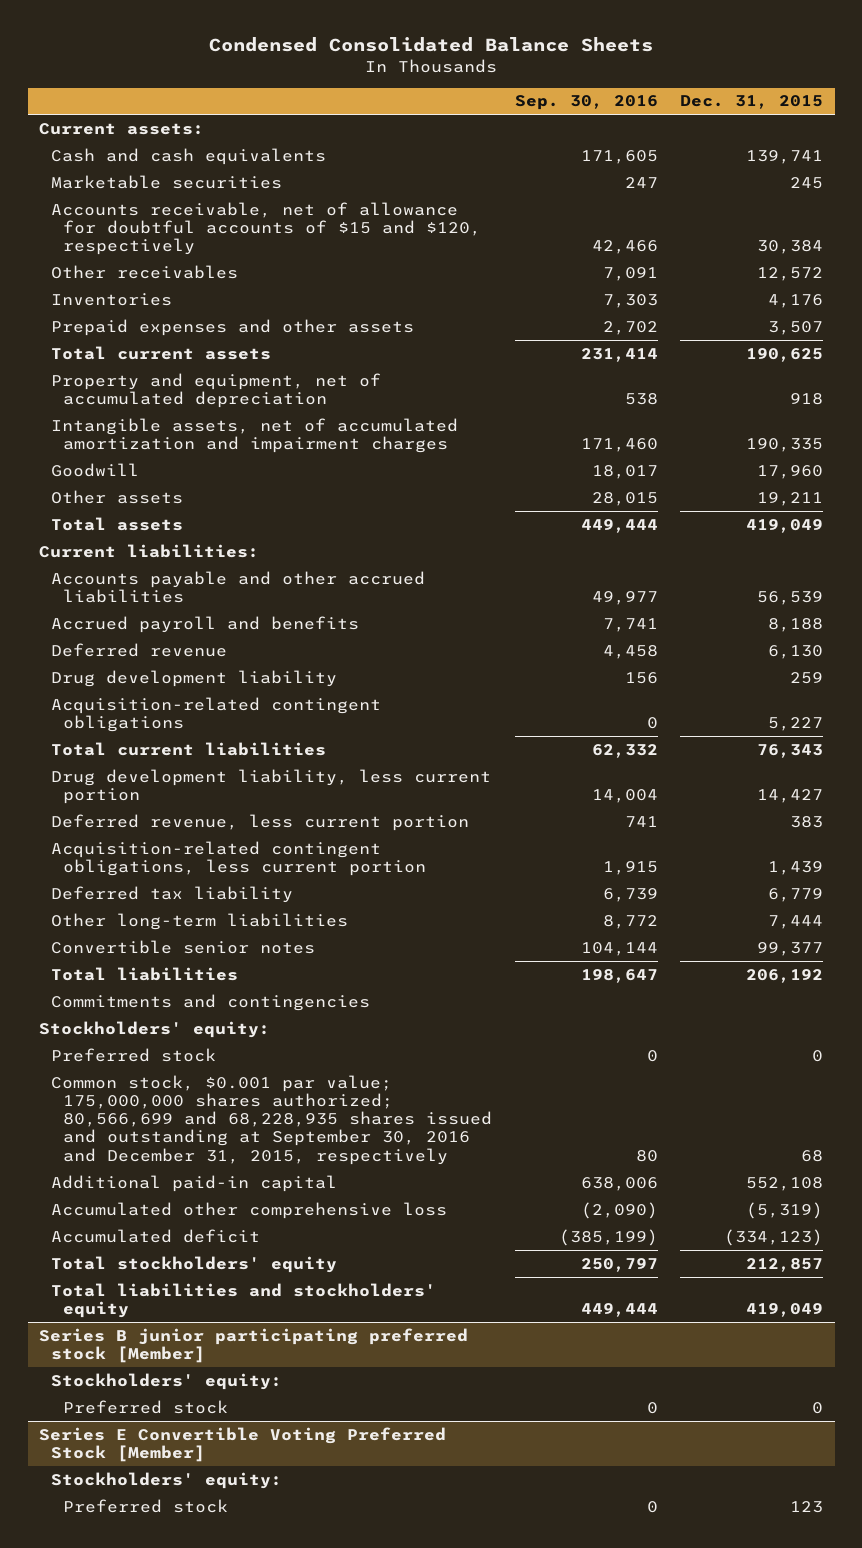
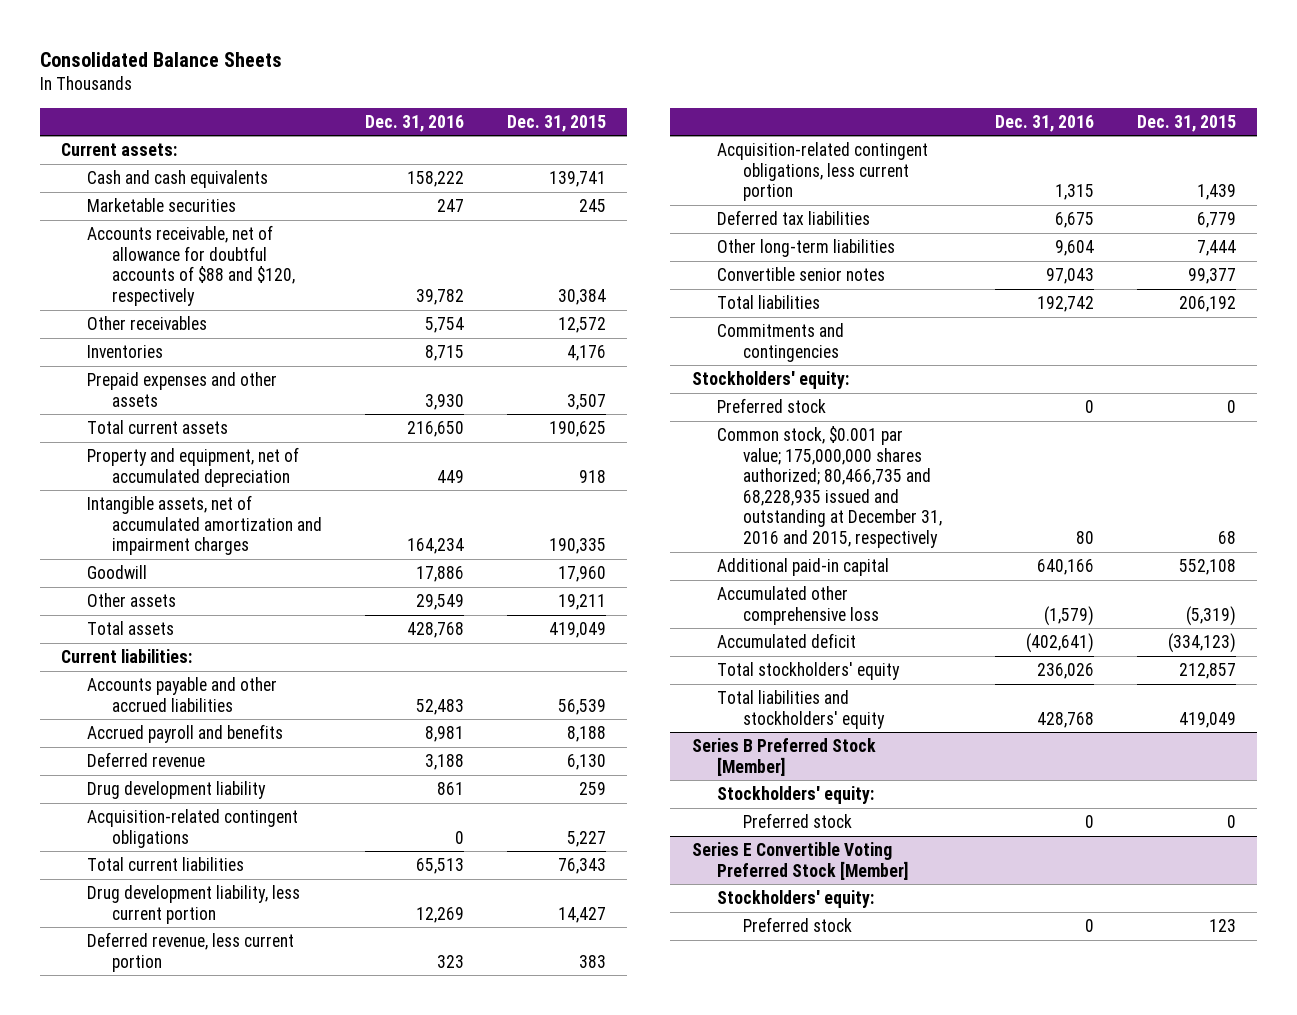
- Condensed Consolidated Balance Sheets
+ Consolidated Balance Sheets
- | Sep. 30, 2016 | Dec. 31, 2015
+ | Dec. 31, 2016 | Dec. 31, 2015
- Accounts receivable, net of allowance for doubtful accounts of $15 and $120, respectively | 42,466 | 30,384
+ Accounts receivable, net of allowance for doubtful accounts of $88 and $120, respectively | 39,782 | 30,384
- Deferred tax liability | 6,739 | 6,779
+ Deferred tax liabilities | 6,675 | 6,779
- Common stock, $0.001 par value; 175,000,000 shares authorized; 80,566,699 and 68,228,935 shares issued and outstanding at September 30, 2016 and December 31, 2015, respectively | 80 | 68
+ Common stock, $0.001 par value; 175,000,000 shares authorized; 80,466,735 and 68,228,935 issued and outstanding at December 31, 2016 and 2015, respectively | 80 | 68
- Series B junior participating preferred stock [Member]
+ Series B Preferred Stock [Member]

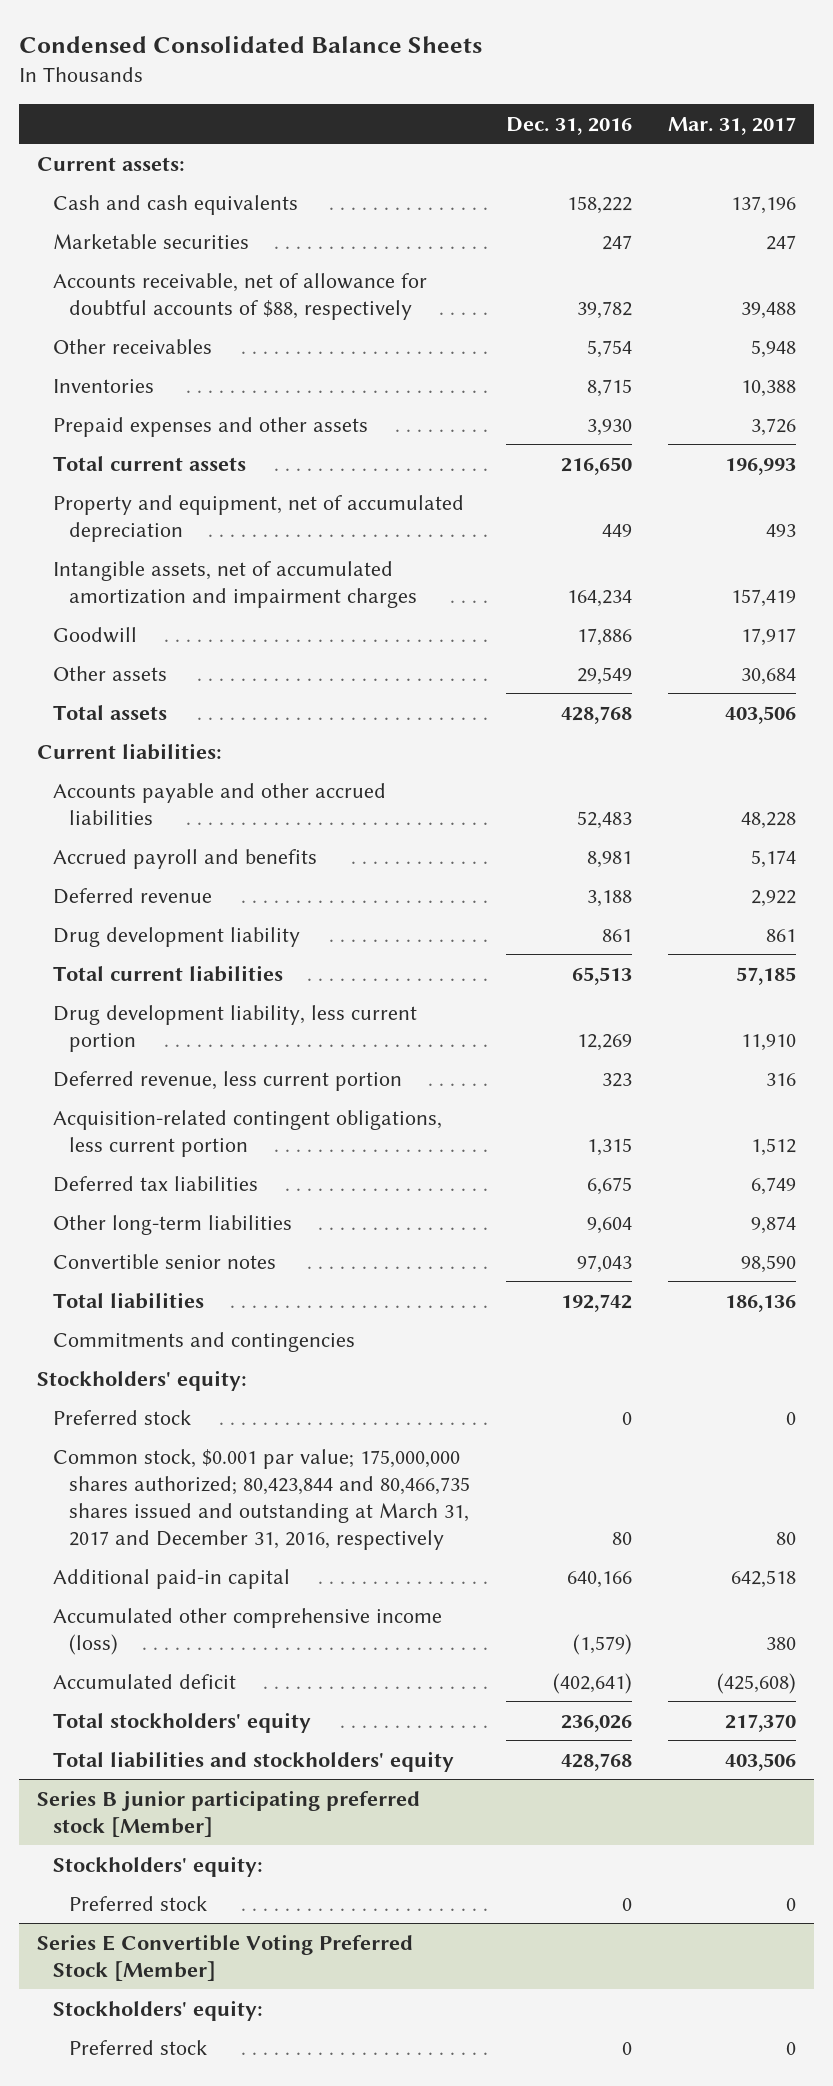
- Consolidated Balance Sheets
+ Condensed Consolidated Balance Sheets
- | Dec. 31, 2016 | Dec. 31, 2015
+ | Dec. 31, 2016 | Mar. 31, 2017
- Accounts receivable, net of allowance for doubtful accounts of $88 and $120, respectively | 39,782 | 30,384
+ Accounts receivable, net of allowance for doubtful accounts of $88, respectively | 39,782 | 39,488
- Acquisition-related contingent obligations | 0 | 5,227
- Common stock, $0.001 par value; 175,000,000 shares authorized; 80,466,735 and 68,228,935 issued and outstanding at December 31, 2016 and 2015, respectively | 80 | 68
+ Common stock, $0.001 par value; 175,000,000 shares authorized; 80,423,844 and 80,466,735 shares issued and outstanding at March 31, 2017 and December 31, 2016, respectively | 80 | 80
- Accumulated other comprehensive loss | (1,579) | (5,319)
+ Accumulated other comprehensive income (loss) | (1,579) | 380
- Series B Preferred Stock [Member]
+ Series B junior participating preferred stock [Member]

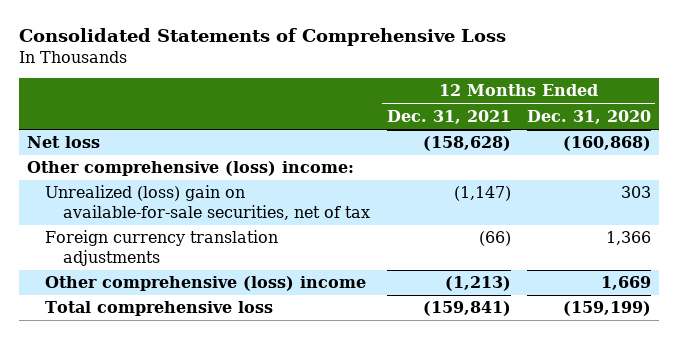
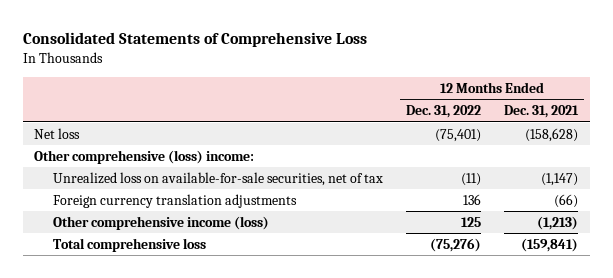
- | 12 Months Ended Dec. 31, 2021 | 12 Months Ended Dec. 31, 2020
+ | 12 Months Ended Dec. 31, 2022 | 12 Months Ended Dec. 31, 2021
- Unrealized (loss) gain on available-for-sale securities, net of tax | (1,147) | 303
+ Unrealized loss on available-for-sale securities, net of tax | (11) | (1,147)
- Other comprehensive (loss) income | (1,213) | 1,669
+ Other comprehensive income (loss) | 125 | (1,213)

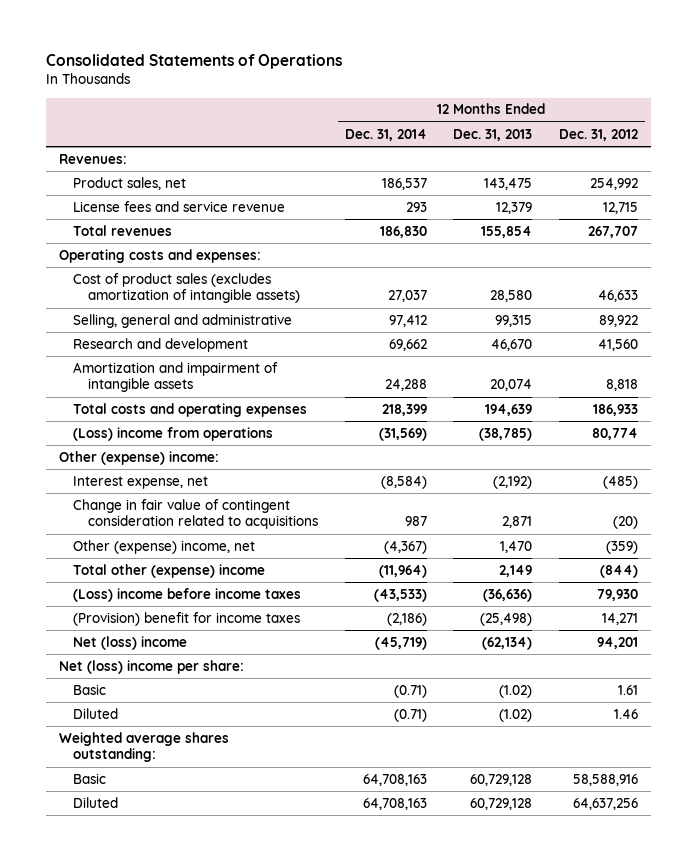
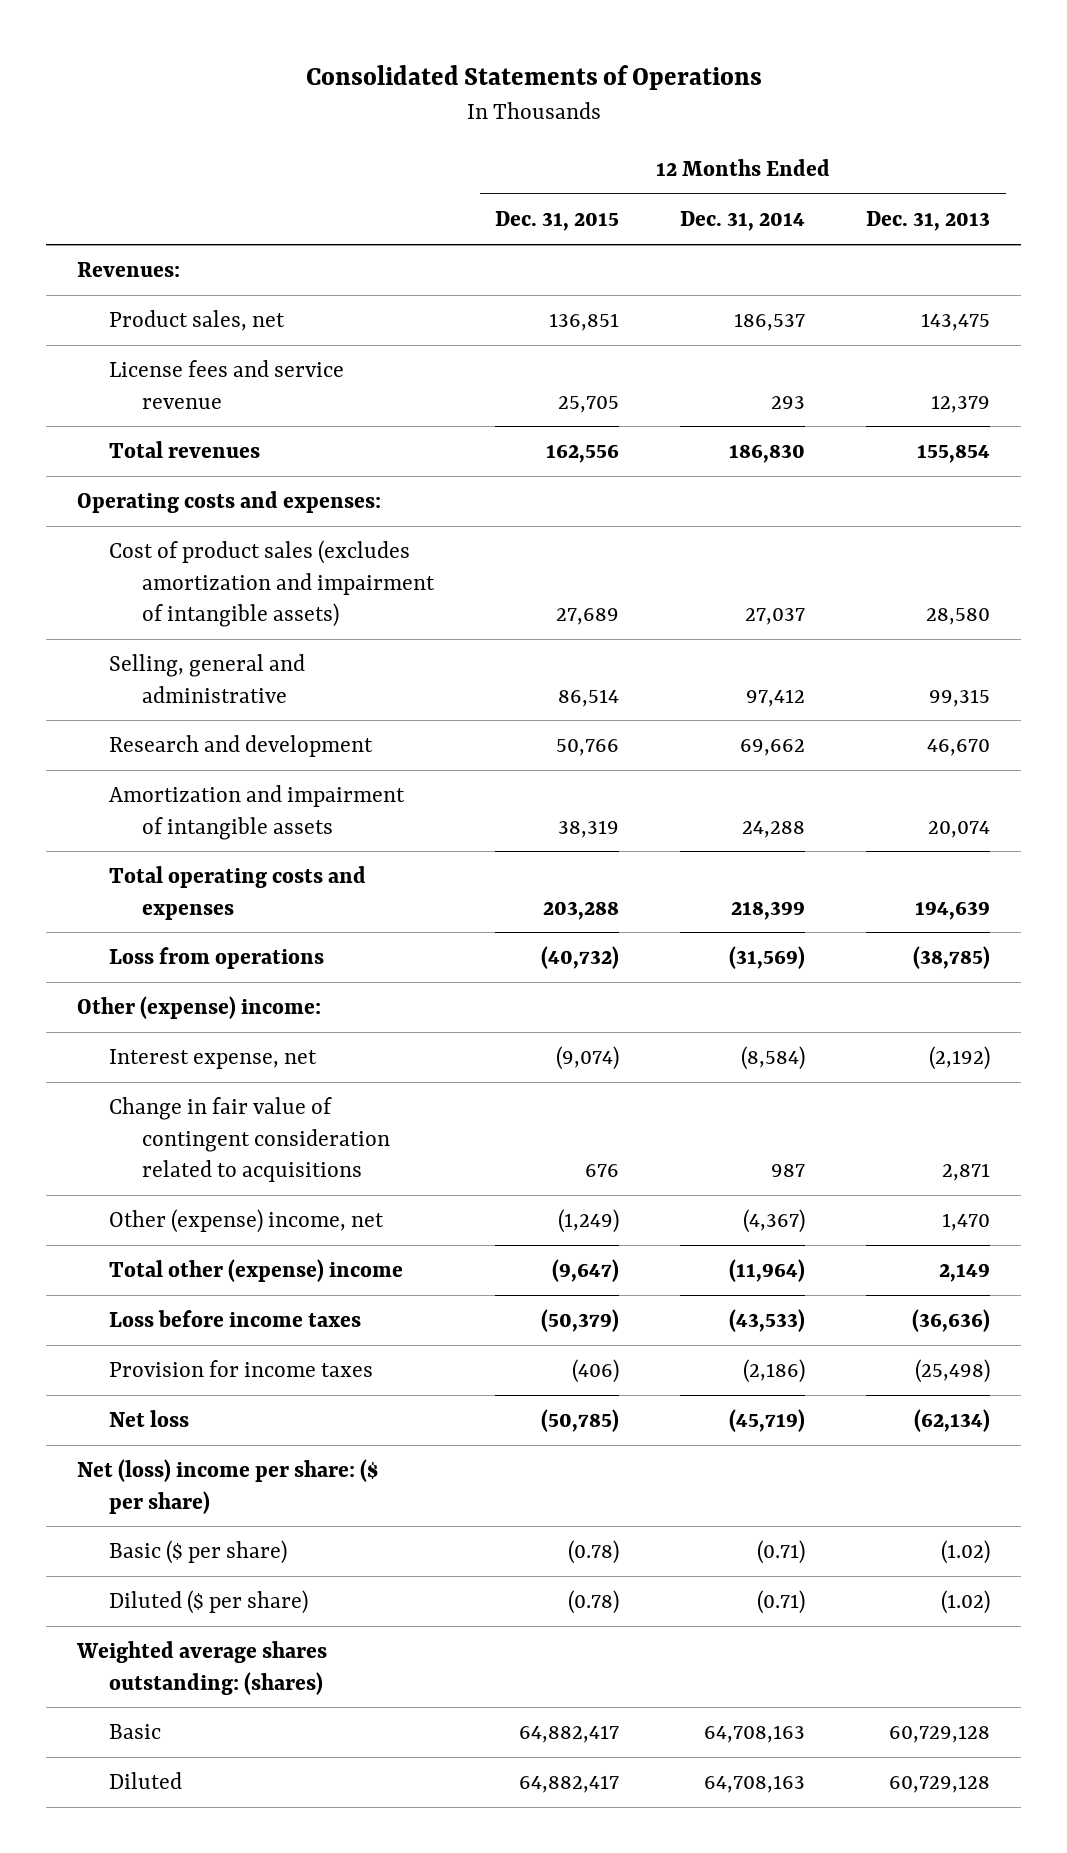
- | 12 Months Ended Dec. 31, 2014 | 12 Months Ended Dec. 31, 2013 | 12 Months Ended Dec. 31, 2012
+ | 12 Months Ended Dec. 31, 2015 | 12 Months Ended Dec. 31, 2014 | 12 Months Ended Dec. 31, 2013
- Cost of product sales (excludes amortization of intangible assets) | 27,037 | 28,580 | 46,633
+ Cost of product sales (excludes amortization and impairment of intangible assets) | 27,689 | 27,037 | 28,580
- Total costs and operating expenses | 218,399 | 194,639 | 186,933
- (Loss) income from operations | (31,569) | (38,785) | 80,774
+ Total operating costs and expenses | 203,288 | 218,399 | 194,639
+ Loss from operations | (40,732) | (31,569) | (38,785)
- (Loss) income before income taxes | (43,533) | (36,636) | 79,930
- (Provision) benefit for income taxes | (2,186) | (25,498) | 14,271
- Net (loss) income | (45,719) | (62,134) | 94,201
- Net (loss) income per share:
- Basic | (0.71) | (1.02) | 1.61
- Diluted | (0.71) | (1.02) | 1.46
- Weighted average shares outstanding:
+ Loss before income taxes | (50,379) | (43,533) | (36,636)
+ Provision for income taxes | (406) | (2,186) | (25,498)
+ Net loss | (50,785) | (45,719) | (62,134)
+ Net (loss) income per share: ($ per share)
+ Basic ($ per share) | (0.78) | (0.71) | (1.02)
+ Diluted ($ per share) | (0.78) | (0.71) | (1.02)
+ Weighted average shares outstanding: (shares)

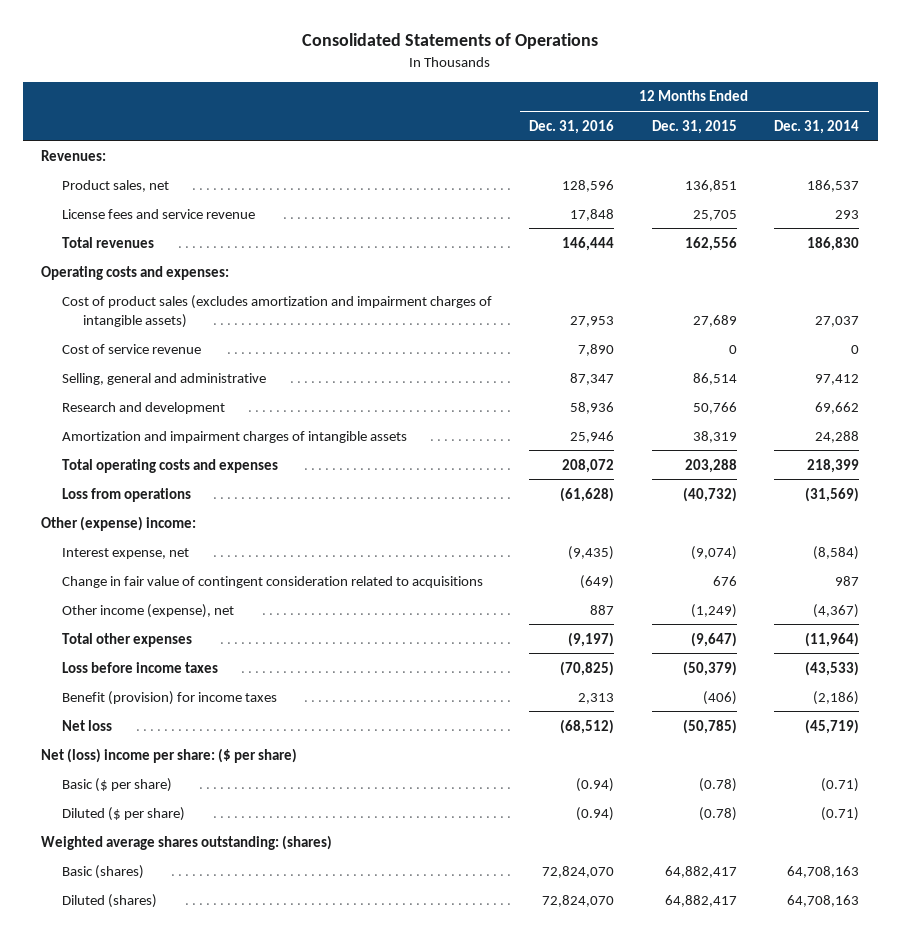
- | 12 Months Ended Dec. 31, 2015 | 12 Months Ended Dec. 31, 2014 | 12 Months Ended Dec. 31, 2013
+ | 12 Months Ended Dec. 31, 2016 | 12 Months Ended Dec. 31, 2015 | 12 Months Ended Dec. 31, 2014
- Cost of product sales (excludes amortization and impairment of intangible assets) | 27,689 | 27,037 | 28,580
+ Cost of product sales (excludes amortization and impairment charges of intangible assets) | 27,953 | 27,689 | 27,037
+ Cost of service revenue | 7,890 | 0 | 0
- Amortization and impairment of intangible assets | 38,319 | 24,288 | 20,074
+ Amortization and impairment charges of intangible assets | 25,946 | 38,319 | 24,288
- Other (expense) income, net | (1,249) | (4,367) | 1,470
- Total other (expense) income | (9,647) | (11,964) | 2,149
+ Other income (expense), net | 887 | (1,249) | (4,367)
+ Total other expenses | (9,197) | (9,647) | (11,964)
- Provision for income taxes | (406) | (2,186) | (25,498)
+ Benefit (provision) for income taxes | 2,313 | (406) | (2,186)
- Basic | 64,882,417 | 64,708,163 | 60,729,128
- Diluted | 64,882,417 | 64,708,163 | 60,729,128
+ Basic (shares) | 72,824,070 | 64,882,417 | 64,708,163
+ Diluted (shares) | 72,824,070 | 64,882,417 | 64,708,163

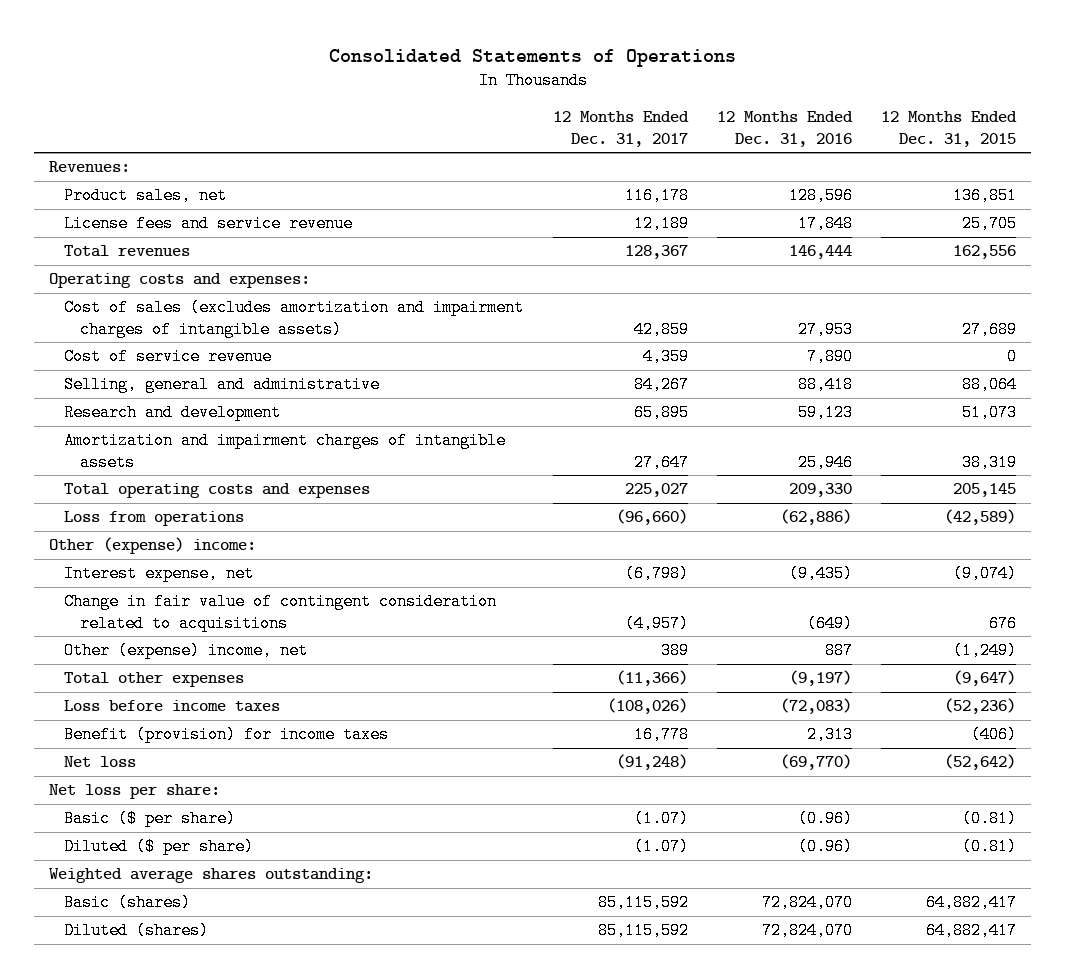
- | 12 Months Ended Dec. 31, 2016 | 12 Months Ended Dec. 31, 2015 | 12 Months Ended Dec. 31, 2014
+ | 12 Months Ended Dec. 31, 2017 | 12 Months Ended Dec. 31, 2016 | 12 Months Ended Dec. 31, 2015
- Cost of product sales (excludes amortization and impairment charges of intangible assets) | 27,953 | 27,689 | 27,037
+ Cost of sales (excludes amortization and impairment charges of intangible assets) | 42,859 | 27,953 | 27,689
- Selling, general and administrative | 87,347 | 86,514 | 97,412
- Research and development | 58,936 | 50,766 | 69,662
+ Selling, general and administrative | 84,267 | 88,418 | 88,064
+ Research and development | 65,895 | 59,123 | 51,073
- Total operating costs and expenses | 208,072 | 203,288 | 218,399
- Loss from operations | (61,628) | (40,732) | (31,569)
+ Total operating costs and expenses | 225,027 | 209,330 | 205,145
+ Loss from operations | (96,660) | (62,886) | (42,589)
- Other income (expense), net | 887 | (1,249) | (4,367)
+ Other (expense) income, net | 389 | 887 | (1,249)
- Loss before income taxes | (70,825) | (50,379) | (43,533)
+ Loss before income taxes | (108,026) | (72,083) | (52,236)
- Net loss | (68,512) | (50,785) | (45,719)
- Net (loss) income per share: ($ per share)
- Basic ($ per share) | (0.94) | (0.78) | (0.71)
- Diluted ($ per share) | (0.94) | (0.78) | (0.71)
- Weighted average shares outstanding: (shares)
+ Net loss | (91,248) | (69,770) | (52,642)
+ Net loss per share:
+ Basic ($ per share) | (1.07) | (0.96) | (0.81)
+ Diluted ($ per share) | (1.07) | (0.96) | (0.81)
+ Weighted average shares outstanding:

